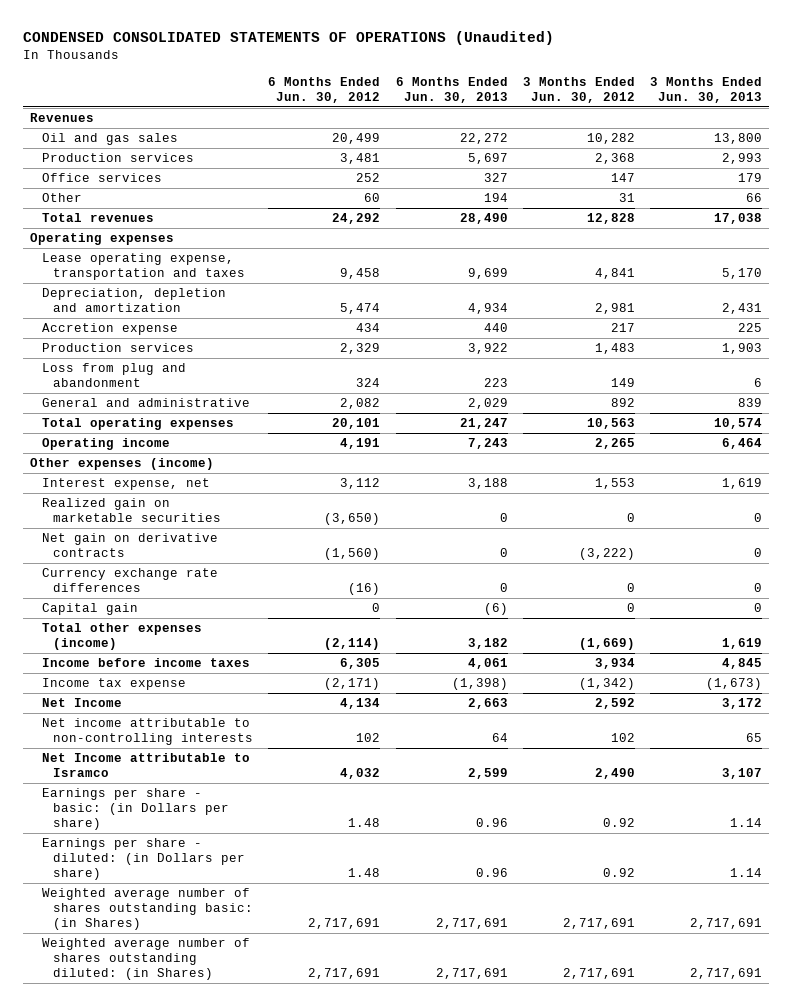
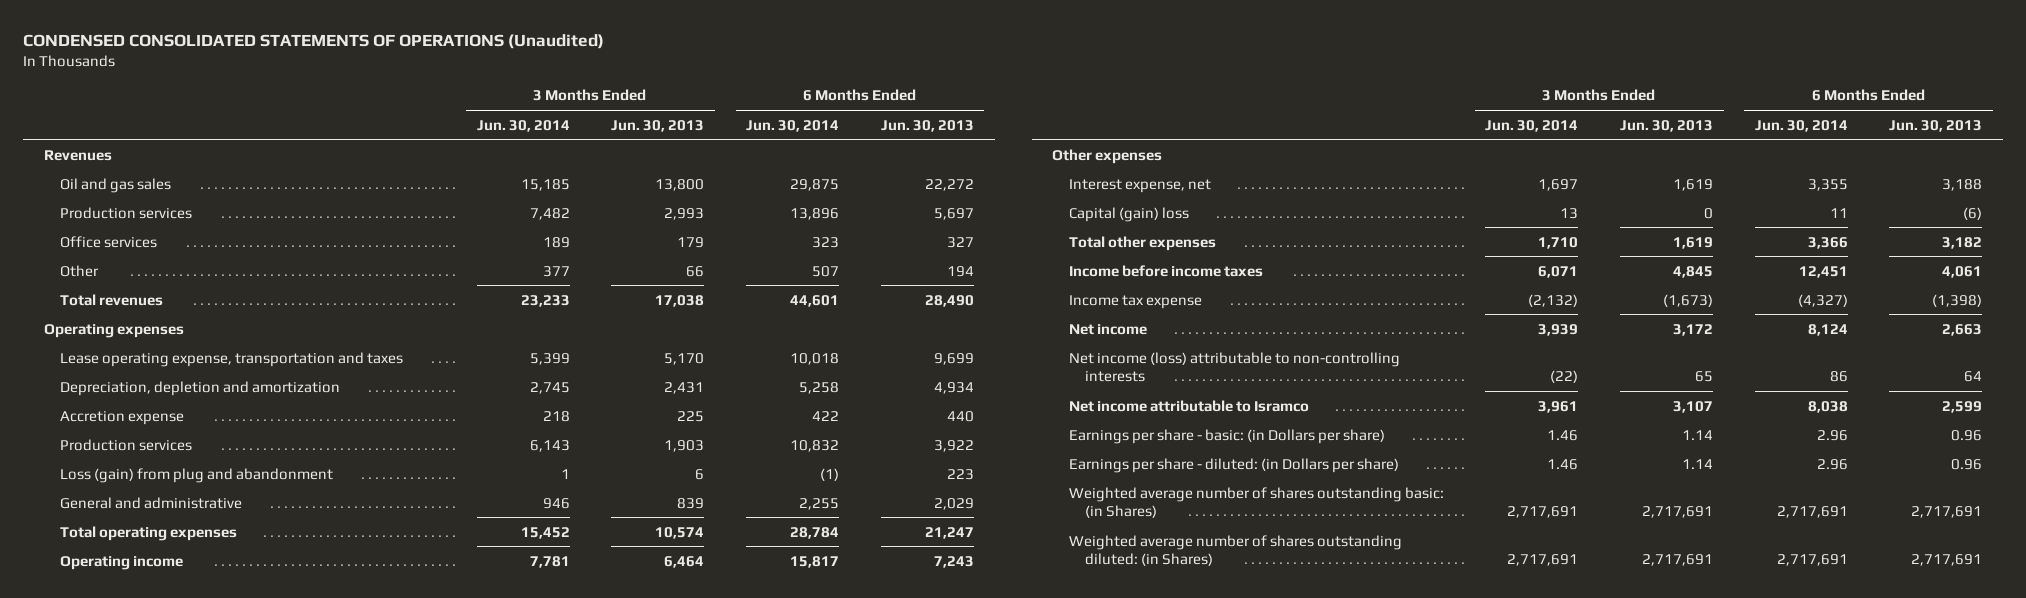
- | 6 Months Ended Jun. 30, 2012 | 6 Months Ended Jun. 30, 2013 | 3 Months Ended Jun. 30, 2012 | 3 Months Ended Jun. 30, 2013
+ | 3 Months Ended Jun. 30, 2014 | 3 Months Ended Jun. 30, 2013 | 6 Months Ended Jun. 30, 2014 | 6 Months Ended Jun. 30, 2013
- Loss from plug and abandonment | 324 | 223 | 149 | 6
+ Loss (gain) from plug and abandonment | 1 | 6 | (1) | 223
- Other expenses (income)
+ Other expenses
- Realized gain on marketable securities | (3,650) | 0 | 0 | 0
- Net gain on derivative contracts | (1,560) | 0 | (3,222) | 0
- Currency exchange rate differences | (16) | 0 | 0 | 0
- Capital gain | 0 | (6) | 0 | 0
- Total other expenses (income) | (2,114) | 3,182 | (1,669) | 1,619
+ Capital (gain) loss | 13 | 0 | 11 | (6)
+ Total other expenses | 1,710 | 1,619 | 3,366 | 3,182
- Net Income | 4,134 | 2,663 | 2,592 | 3,172
- Net income attributable to non-controlling interests | 102 | 64 | 102 | 65
- Net Income attributable to Isramco | 4,032 | 2,599 | 2,490 | 3,107
+ Net income | 3,939 | 3,172 | 8,124 | 2,663
+ Net income (loss) attributable to non-controlling interests | (22) | 65 | 86 | 64
+ Net income attributable to Isramco | 3,961 | 3,107 | 8,038 | 2,599

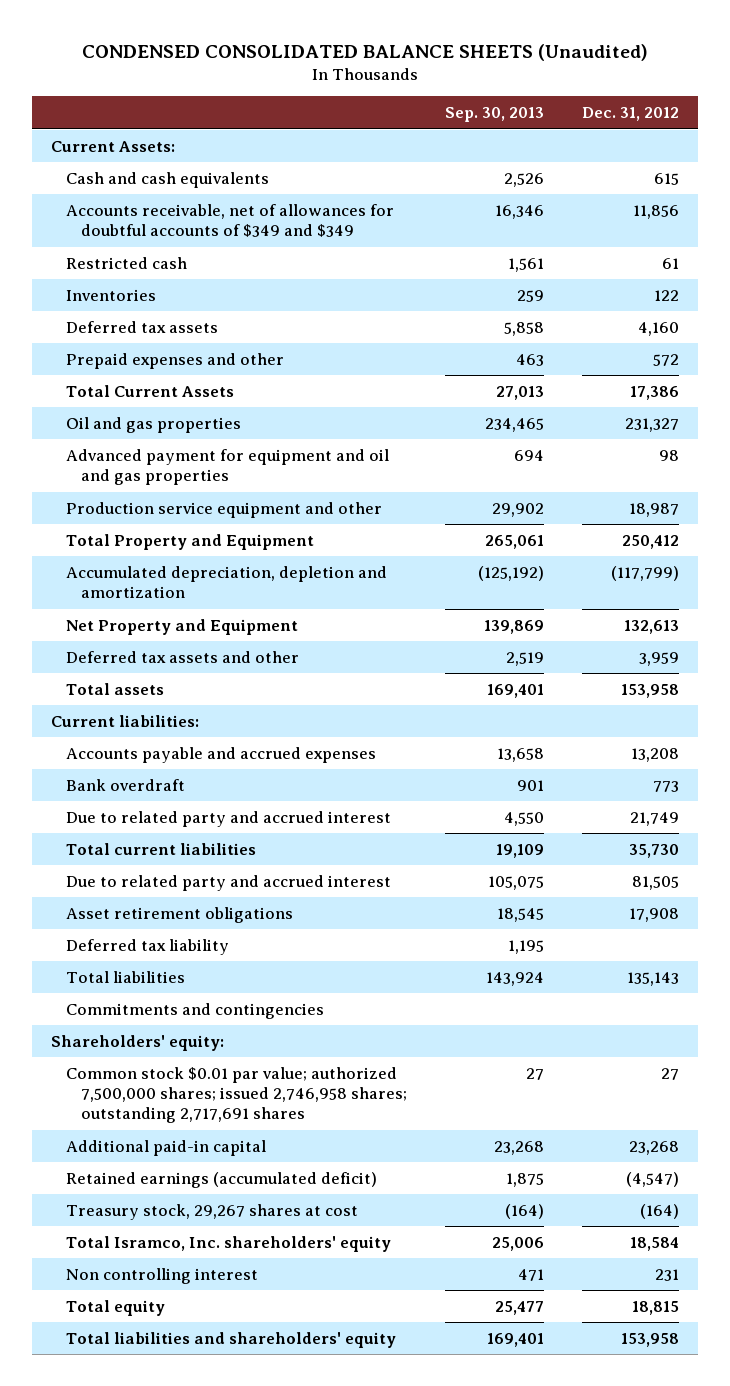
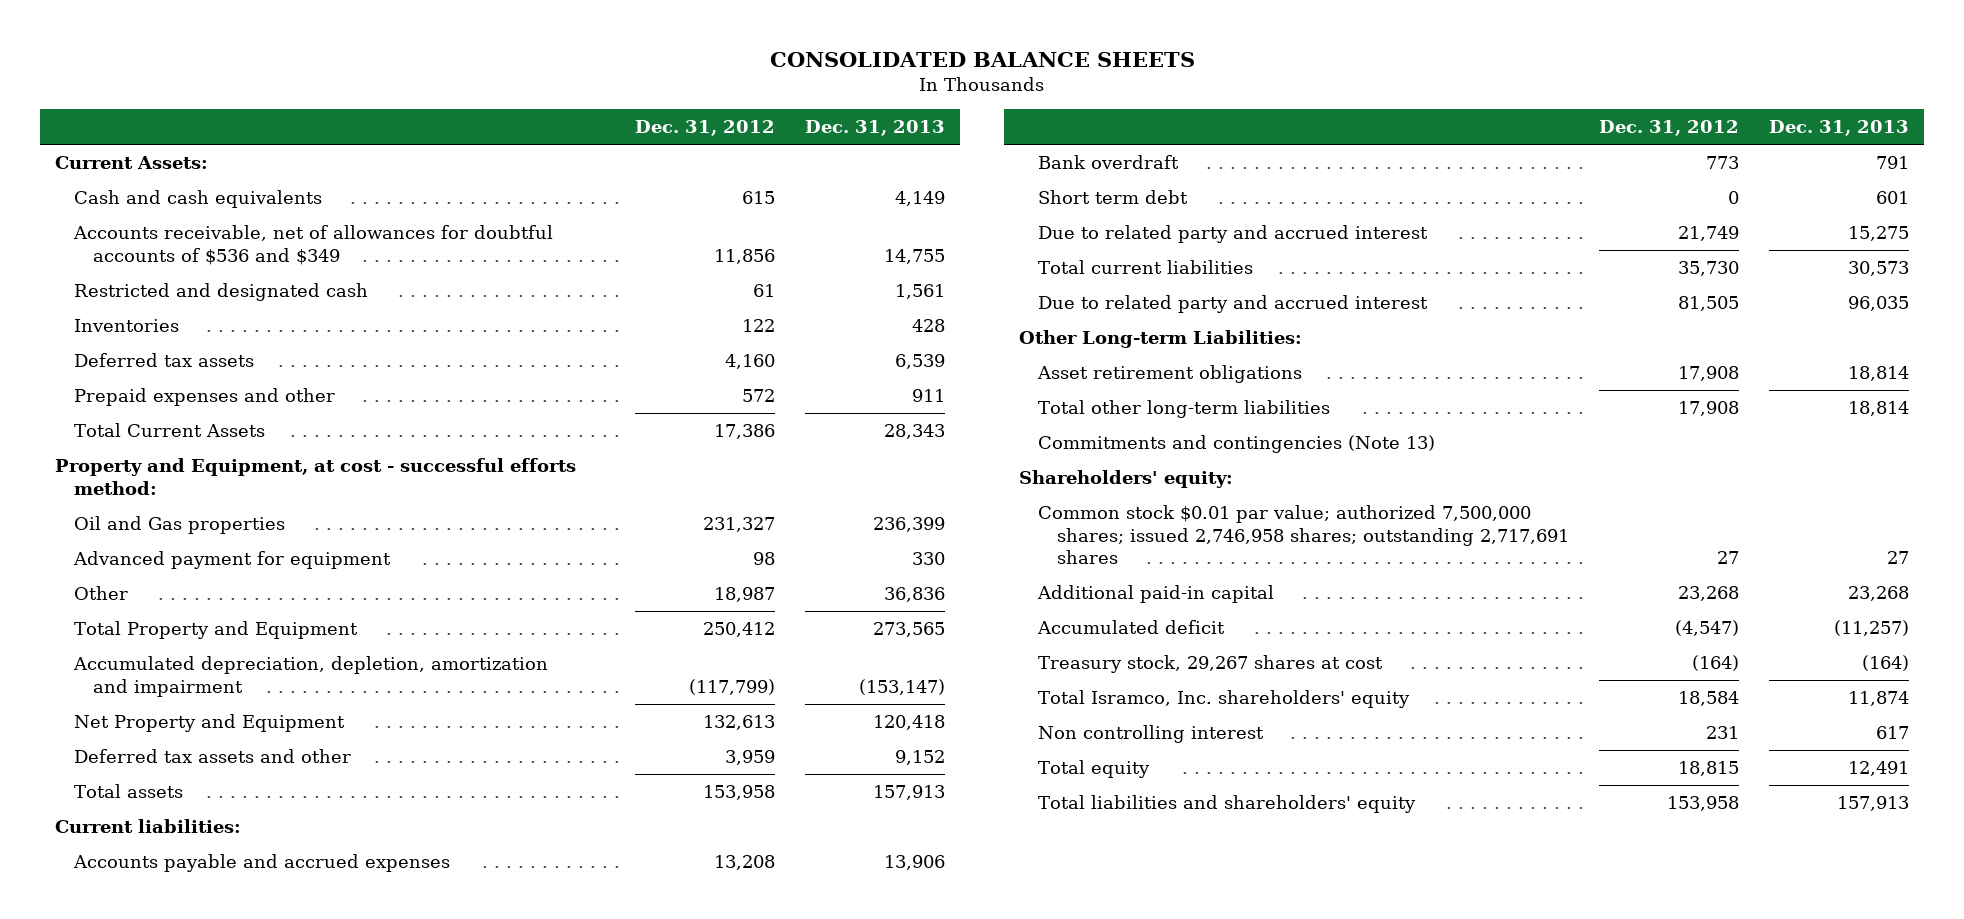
- CONDENSED CONSOLIDATED BALANCE SHEETS (Unaudited)
+ CONSOLIDATED BALANCE SHEETS
- | Sep. 30, 2013 | Dec. 31, 2012
+ | Dec. 31, 2012 | Dec. 31, 2013
- Accounts receivable, net of allowances for doubtful accounts of $349 and $349 | 16,346 | 11,856
- Restricted cash | 1,561 | 61
+ Accounts receivable, net of allowances for doubtful accounts of $536 and $349 | 11,856 | 14,755
+ Restricted and designated cash | 61 | 1,561
- Oil and gas properties | 234,465 | 231,327
- Advanced payment for equipment and oil and gas properties | 694 | 98
- Production service equipment and other | 29,902 | 18,987
+ Property and Equipment, at cost - successful efforts method:
+ Oil and Gas properties | 231,327 | 236,399
+ Advanced payment for equipment | 98 | 330
+ Other | 18,987 | 36,836
- Accumulated depreciation, depletion and amortization | (125,192) | (117,799)
+ Accumulated depreciation, depletion, amortization and impairment | (117,799) | (153,147)
+ Short term debt | 0 | 601
+ Other Long-term Liabilities:
- Deferred tax liability | 1,195 |
- Total liabilities | 143,924 | 135,143
- Commitments and contingencies
+ Total other long-term liabilities | 17,908 | 18,814
+ Commitments and contingencies (Note 13)
- Retained earnings (accumulated deficit) | 1,875 | (4,547)
+ Accumulated deficit | (4,547) | (11,257)

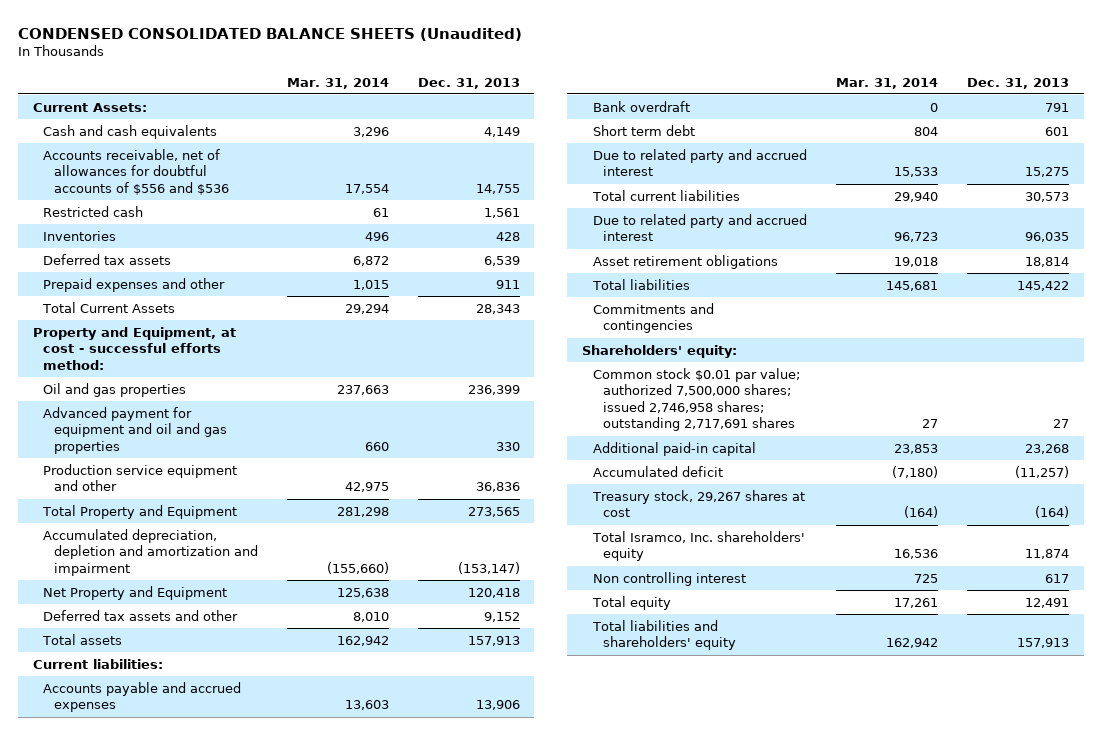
- CONSOLIDATED BALANCE SHEETS
+ CONDENSED CONSOLIDATED BALANCE SHEETS (Unaudited)
- | Dec. 31, 2012 | Dec. 31, 2013
+ | Mar. 31, 2014 | Dec. 31, 2013
- Accounts receivable, net of allowances for doubtful accounts of $536 and $349 | 11,856 | 14,755
- Restricted and designated cash | 61 | 1,561
+ Accounts receivable, net of allowances for doubtful accounts of $556 and $536 | 17,554 | 14,755
+ Restricted cash | 61 | 1,561
- Oil and Gas properties | 231,327 | 236,399
- Advanced payment for equipment | 98 | 330
- Other | 18,987 | 36,836
+ Oil and gas properties | 237,663 | 236,399
+ Advanced payment for equipment and oil and gas properties | 660 | 330
+ Production service equipment and other | 42,975 | 36,836
- Accumulated depreciation, depletion, amortization and impairment | (117,799) | (153,147)
+ Accumulated depreciation, depletion and amortization and impairment | (155,660) | (153,147)
- Other Long-term Liabilities:
- Total other long-term liabilities | 17,908 | 18,814
- Commitments and contingencies (Note 13)
+ Total liabilities | 145,681 | 145,422
+ Commitments and contingencies

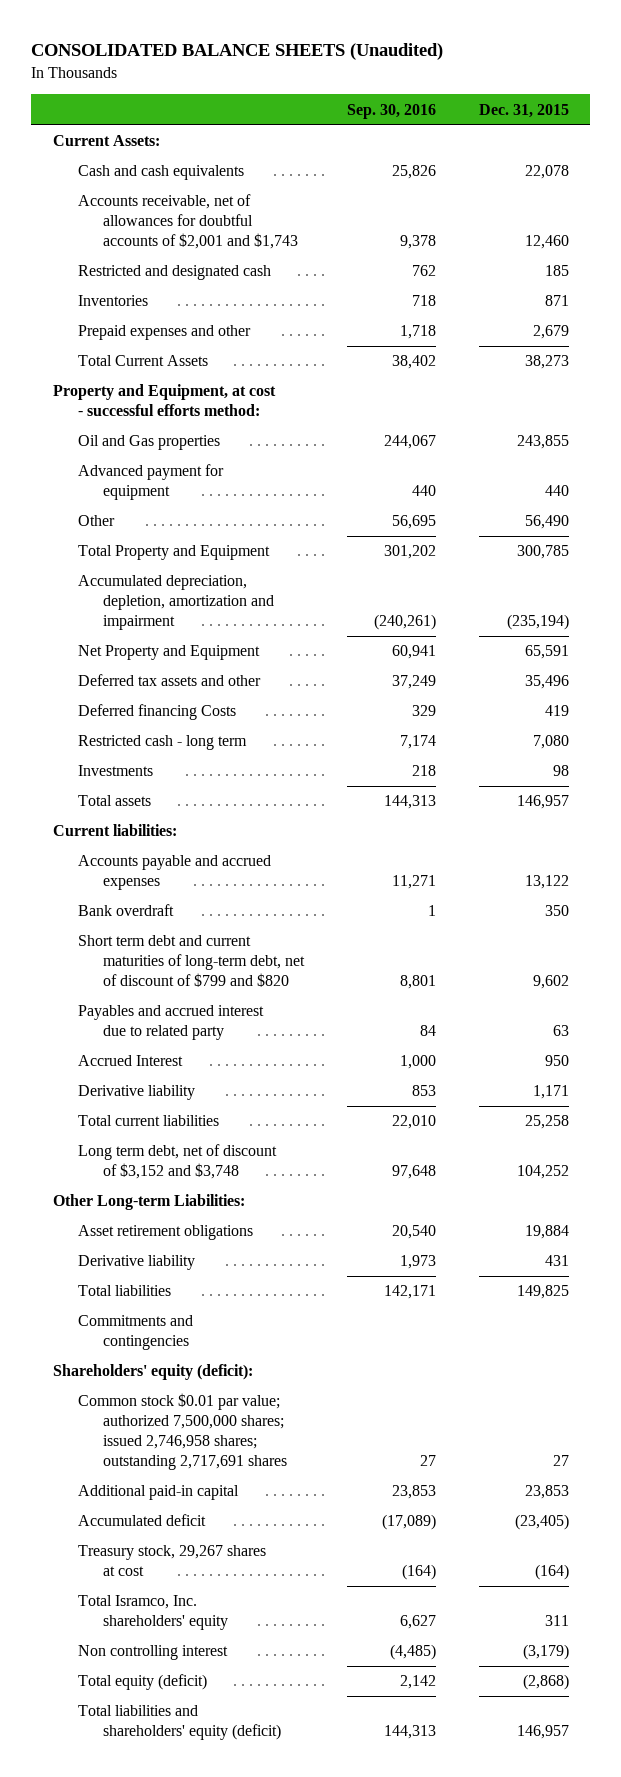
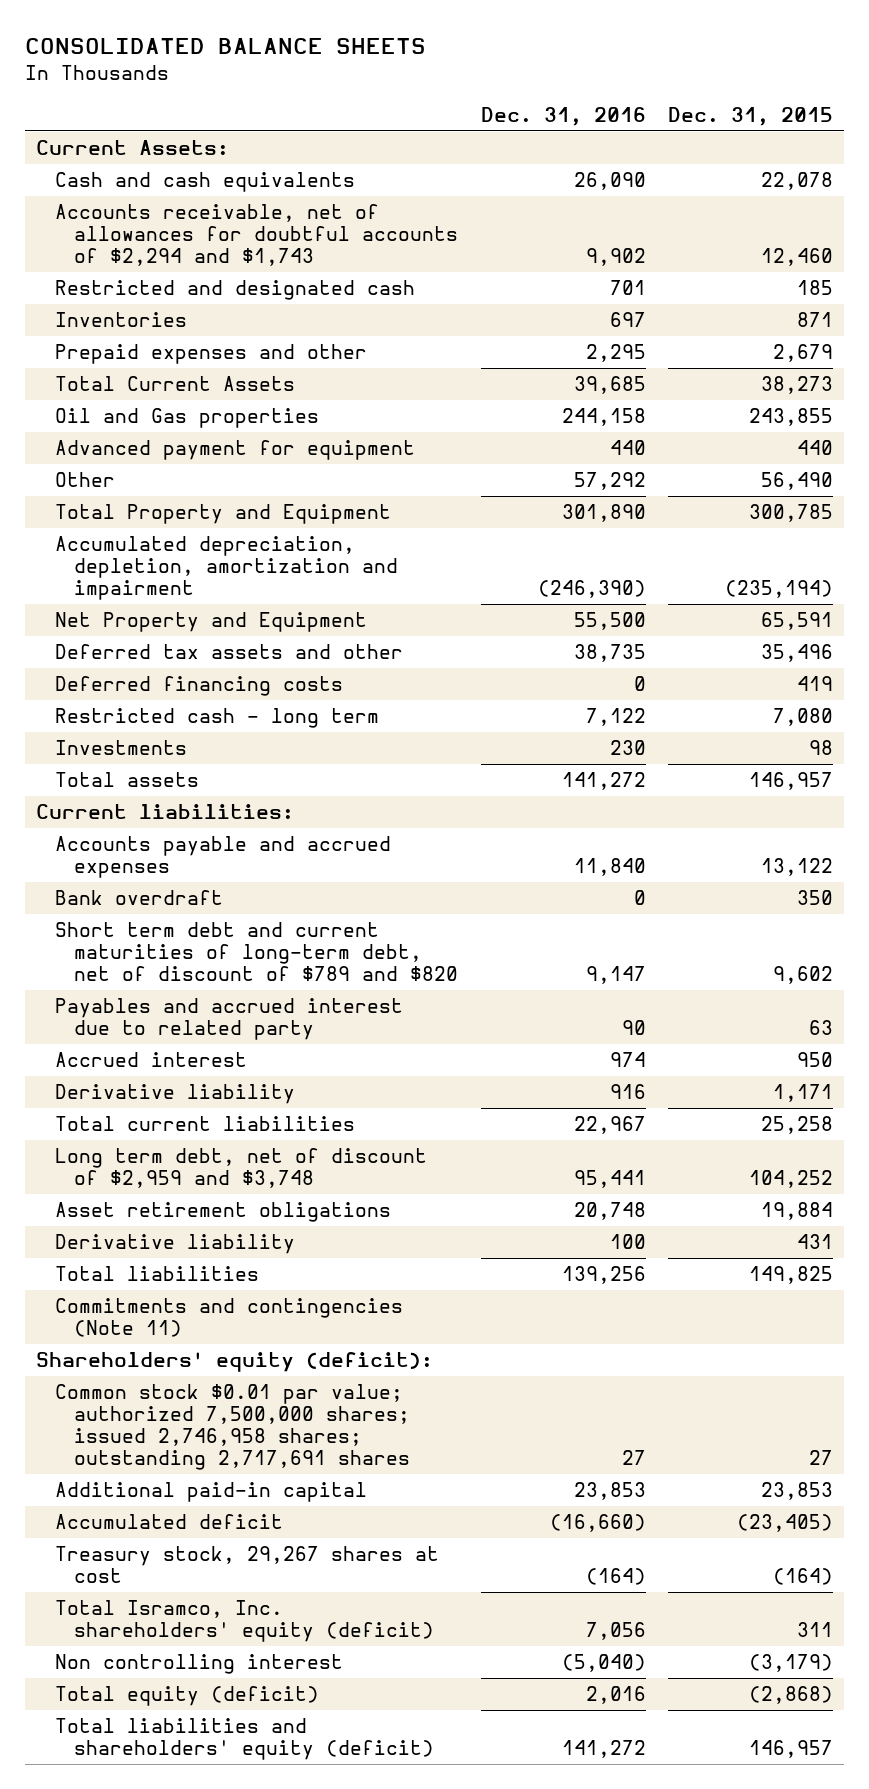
- CONSOLIDATED BALANCE SHEETS (Unaudited)
+ CONSOLIDATED BALANCE SHEETS
- | Sep. 30, 2016 | Dec. 31, 2015
+ | Dec. 31, 2016 | Dec. 31, 2015
- Accounts receivable, net of allowances for doubtful accounts of $2,001 and $1,743 | 9,378 | 12,460
+ Accounts receivable, net of allowances for doubtful accounts of $2,294 and $1,743 | 9,902 | 12,460
- Property and Equipment, at cost - successful efforts method:
- Deferred financing Costs | 329 | 419
+ Deferred financing costs | 0 | 419
- Short term debt and current maturities of long-term debt, net of discount of $799 and $820 | 8,801 | 9,602
+ Short term debt and current maturities of long-term debt, net of discount of $789 and $820 | 9,147 | 9,602
- Accrued Interest | 1,000 | 950
+ Accrued interest | 974 | 950
- Long term debt, net of discount of $3,152 and $3,748 | 97,648 | 104,252
- Other Long-term Liabilities:
+ Long term debt, net of discount of $2,959 and $3,748 | 95,441 | 104,252
- Commitments and contingencies
+ Commitments and contingencies (Note 11)
- Total Isramco, Inc. shareholders' equity | 6,627 | 311
+ Total Isramco, Inc. shareholders' equity (deficit) | 7,056 | 311

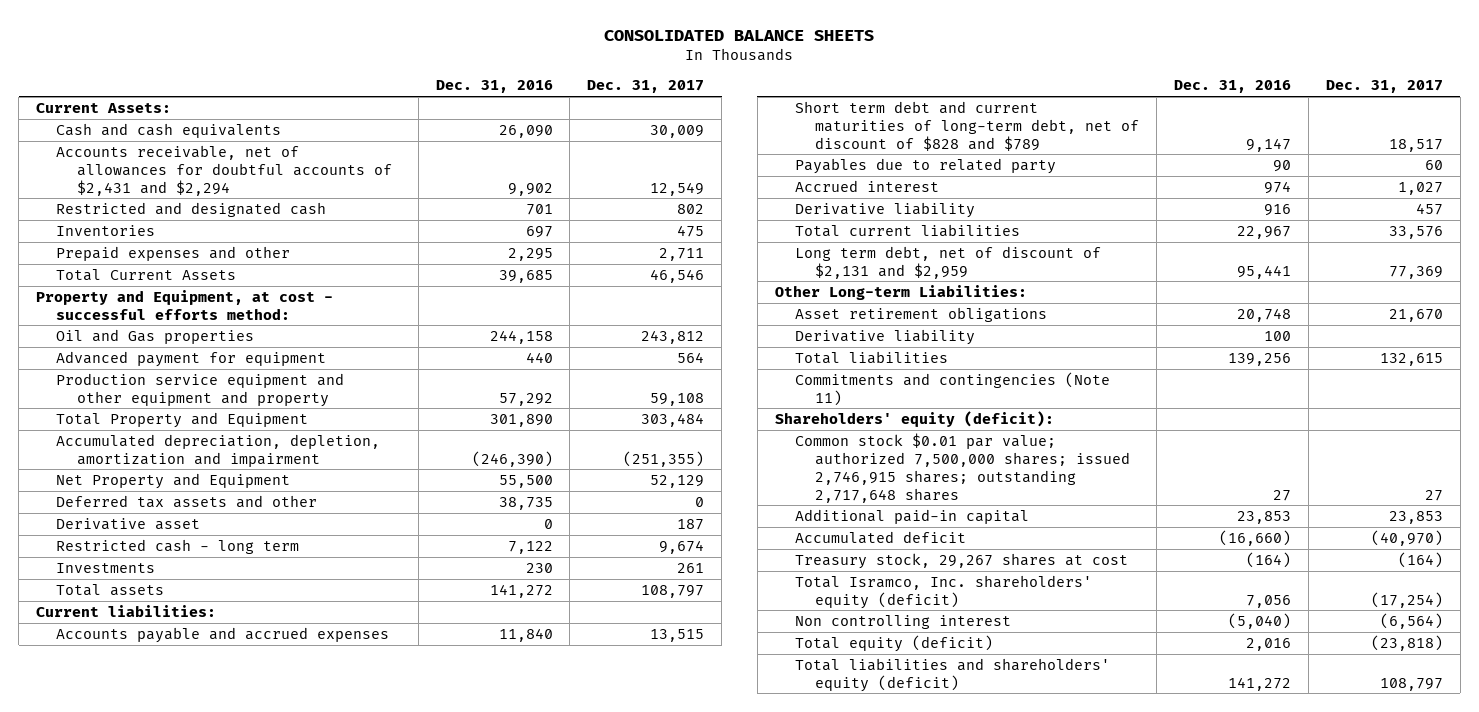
- | Dec. 31, 2016 | Dec. 31, 2015
+ | Dec. 31, 2016 | Dec. 31, 2017
- Accounts receivable, net of allowances for doubtful accounts of $2,294 and $1,743 | 9,902 | 12,460
+ Accounts receivable, net of allowances for doubtful accounts of $2,431 and $2,294 | 9,902 | 12,549
+ Property and Equipment, at cost - successful efforts method:
- Other | 57,292 | 56,490
+ Production service equipment and other equipment and property | 57,292 | 59,108
- Deferred financing costs | 0 | 419
+ Derivative asset | 0 | 187
- Bank overdraft | 0 | 350
- Short term debt and current maturities of long-term debt, net of discount of $789 and $820 | 9,147 | 9,602
- Payables and accrued interest due to related party | 90 | 63
+ Short term debt and current maturities of long-term debt, net of discount of $828 and $789 | 9,147 | 18,517
+ Payables due to related party | 90 | 60
- Long term debt, net of discount of $2,959 and $3,748 | 95,441 | 104,252
+ Long term debt, net of discount of $2,131 and $2,959 | 95,441 | 77,369
+ Other Long-term Liabilities:
- Common stock $0.01 par value; authorized 7,500,000 shares; issued 2,746,958 shares; outstanding 2,717,691 shares | 27 | 27
+ Common stock $0.01 par value; authorized 7,500,000 shares; issued 2,746,915 shares; outstanding 2,717,648 shares | 27 | 27

